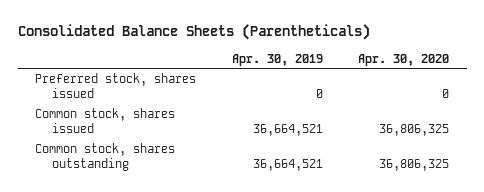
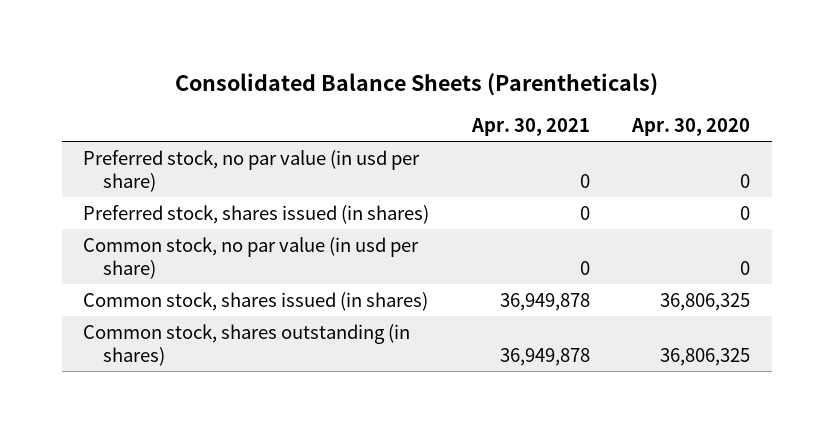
- | Apr. 30, 2019 | Apr. 30, 2020
+ | Apr. 30, 2021 | Apr. 30, 2020
- Preferred stock, shares issued | 0 | 0
- Common stock, shares issued | 36,664,521 | 36,806,325
- Common stock, shares outstanding | 36,664,521 | 36,806,325
+ Preferred stock, no par value (in usd per share) | 0 | 0
+ Preferred stock, shares issued (in shares) | 0 | 0
+ Common stock, no par value (in usd per share) | 0 | 0
+ Common stock, shares issued (in shares) | 36,949,878 | 36,806,325
+ Common stock, shares outstanding (in shares) | 36,949,878 | 36,806,325

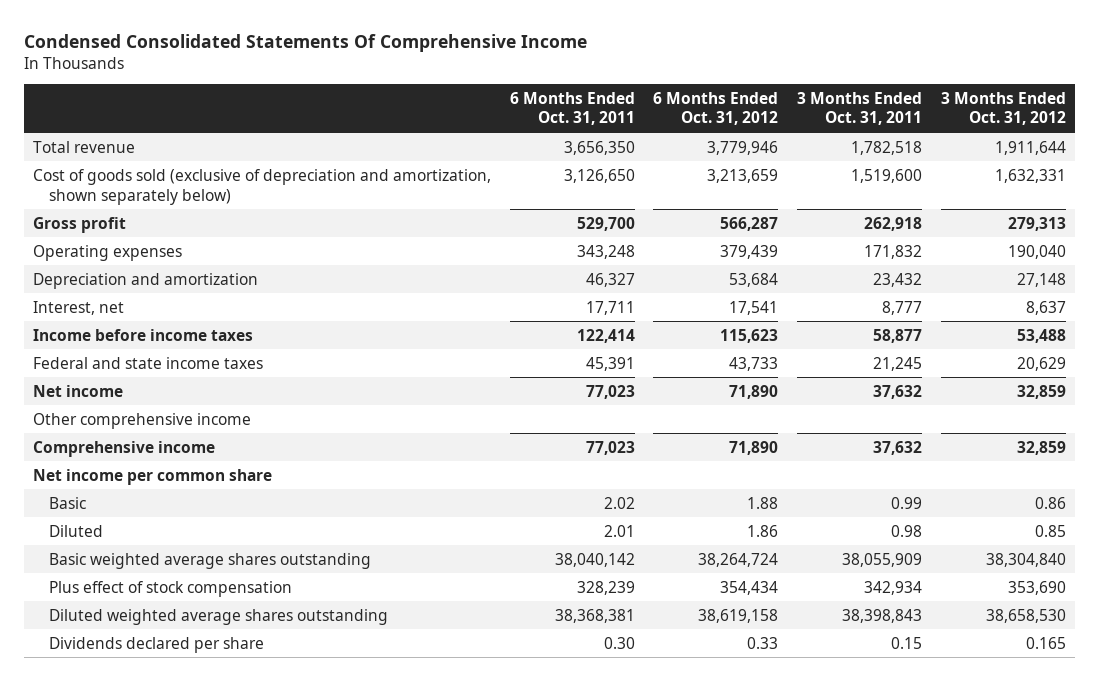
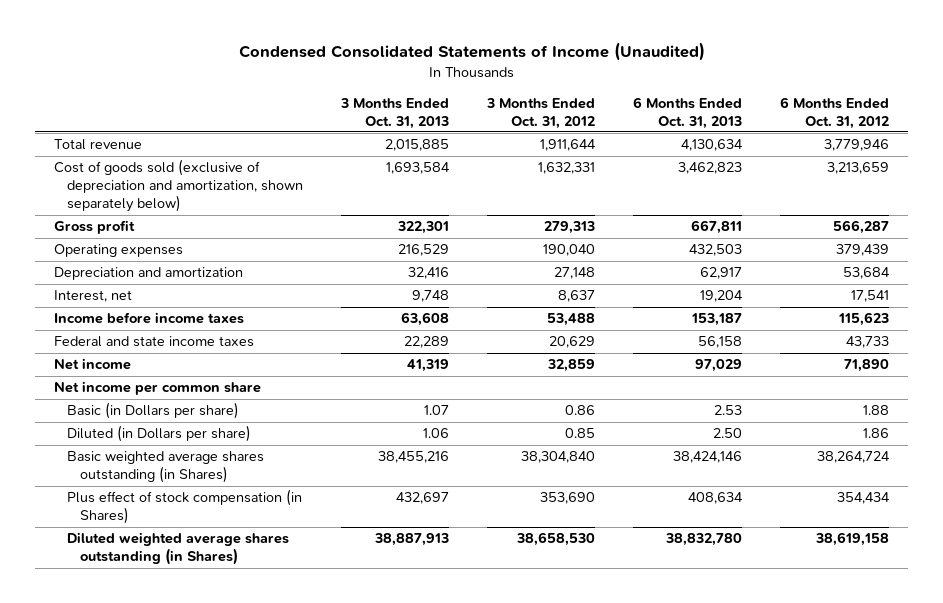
- Condensed Consolidated Statements Of Comprehensive Income
+ Condensed Consolidated Statements of Income (Unaudited)
- | 6 Months Ended Oct. 31, 2011 | 6 Months Ended Oct. 31, 2012 | 3 Months Ended Oct. 31, 2011 | 3 Months Ended Oct. 31, 2012
+ | 3 Months Ended Oct. 31, 2013 | 3 Months Ended Oct. 31, 2012 | 6 Months Ended Oct. 31, 2013 | 6 Months Ended Oct. 31, 2012
- Other comprehensive income
- Comprehensive income | 77,023 | 71,890 | 37,632 | 32,859
- Basic | 2.02 | 1.88 | 0.99 | 0.86
- Diluted | 2.01 | 1.86 | 0.98 | 0.85
- Basic weighted average shares outstanding | 38,040,142 | 38,264,724 | 38,055,909 | 38,304,840
- Plus effect of stock compensation | 328,239 | 354,434 | 342,934 | 353,690
- Diluted weighted average shares outstanding | 38,368,381 | 38,619,158 | 38,398,843 | 38,658,530
- Dividends declared per share | 0.30 | 0.33 | 0.15 | 0.165
+ Basic (in Dollars per share) | 1.07 | 0.86 | 2.53 | 1.88
+ Diluted (in Dollars per share) | 1.06 | 0.85 | 2.50 | 1.86
+ Basic weighted average shares outstanding (in Shares) | 38,455,216 | 38,304,840 | 38,424,146 | 38,264,724
+ Plus effect of stock compensation (in Shares) | 432,697 | 353,690 | 408,634 | 354,434
+ Diluted weighted average shares outstanding (in Shares) | 38,887,913 | 38,658,530 | 38,832,780 | 38,619,158

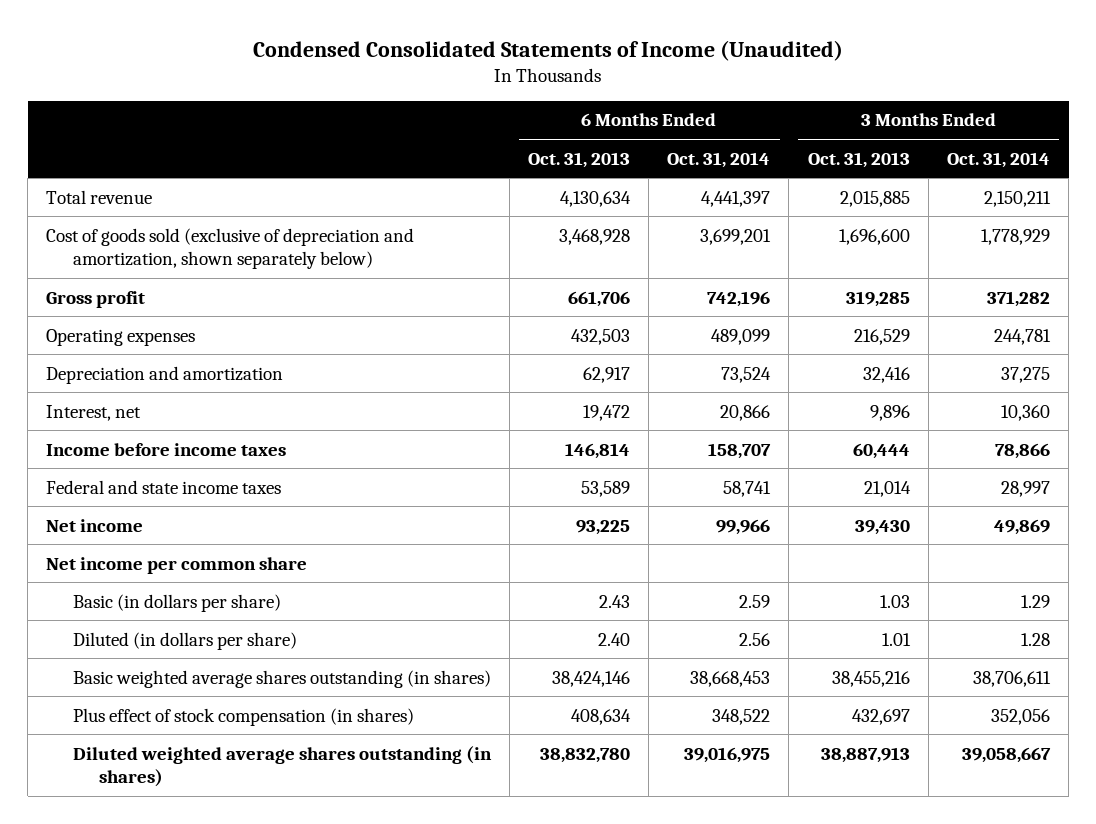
- | 3 Months Ended Oct. 31, 2013 | 3 Months Ended Oct. 31, 2012 | 6 Months Ended Oct. 31, 2013 | 6 Months Ended Oct. 31, 2012
+ | 6 Months Ended Oct. 31, 2013 | 6 Months Ended Oct. 31, 2014 | 3 Months Ended Oct. 31, 2013 | 3 Months Ended Oct. 31, 2014
- Cost of goods sold (exclusive of depreciation and amortization, shown separately below) | 1,693,584 | 1,632,331 | 3,462,823 | 3,213,659
- Gross profit | 322,301 | 279,313 | 667,811 | 566,287
+ Cost of goods sold (exclusive of depreciation and amortization, shown separately below) | 3,468,928 | 3,699,201 | 1,696,600 | 1,778,929
+ Gross profit | 661,706 | 742,196 | 319,285 | 371,282
- Interest, net | 9,748 | 8,637 | 19,204 | 17,541
- Income before income taxes | 63,608 | 53,488 | 153,187 | 115,623
- Federal and state income taxes | 22,289 | 20,629 | 56,158 | 43,733
- Net income | 41,319 | 32,859 | 97,029 | 71,890
+ Interest, net | 19,472 | 20,866 | 9,896 | 10,360
+ Income before income taxes | 146,814 | 158,707 | 60,444 | 78,866
+ Federal and state income taxes | 53,589 | 58,741 | 21,014 | 28,997
+ Net income | 93,225 | 99,966 | 39,430 | 49,869
- Basic (in Dollars per share) | 1.07 | 0.86 | 2.53 | 1.88
- Diluted (in Dollars per share) | 1.06 | 0.85 | 2.50 | 1.86
- Basic weighted average shares outstanding (in Shares) | 38,455,216 | 38,304,840 | 38,424,146 | 38,264,724
- Plus effect of stock compensation (in Shares) | 432,697 | 353,690 | 408,634 | 354,434
- Diluted weighted average shares outstanding (in Shares) | 38,887,913 | 38,658,530 | 38,832,780 | 38,619,158
+ Basic (in dollars per share) | 2.43 | 2.59 | 1.03 | 1.29
+ Diluted (in dollars per share) | 2.40 | 2.56 | 1.01 | 1.28
+ Basic weighted average shares outstanding (in shares) | 38,424,146 | 38,668,453 | 38,455,216 | 38,706,611
+ Plus effect of stock compensation (in shares) | 408,634 | 348,522 | 432,697 | 352,056
+ Diluted weighted average shares outstanding (in shares) | 38,832,780 | 39,016,975 | 38,887,913 | 39,058,667

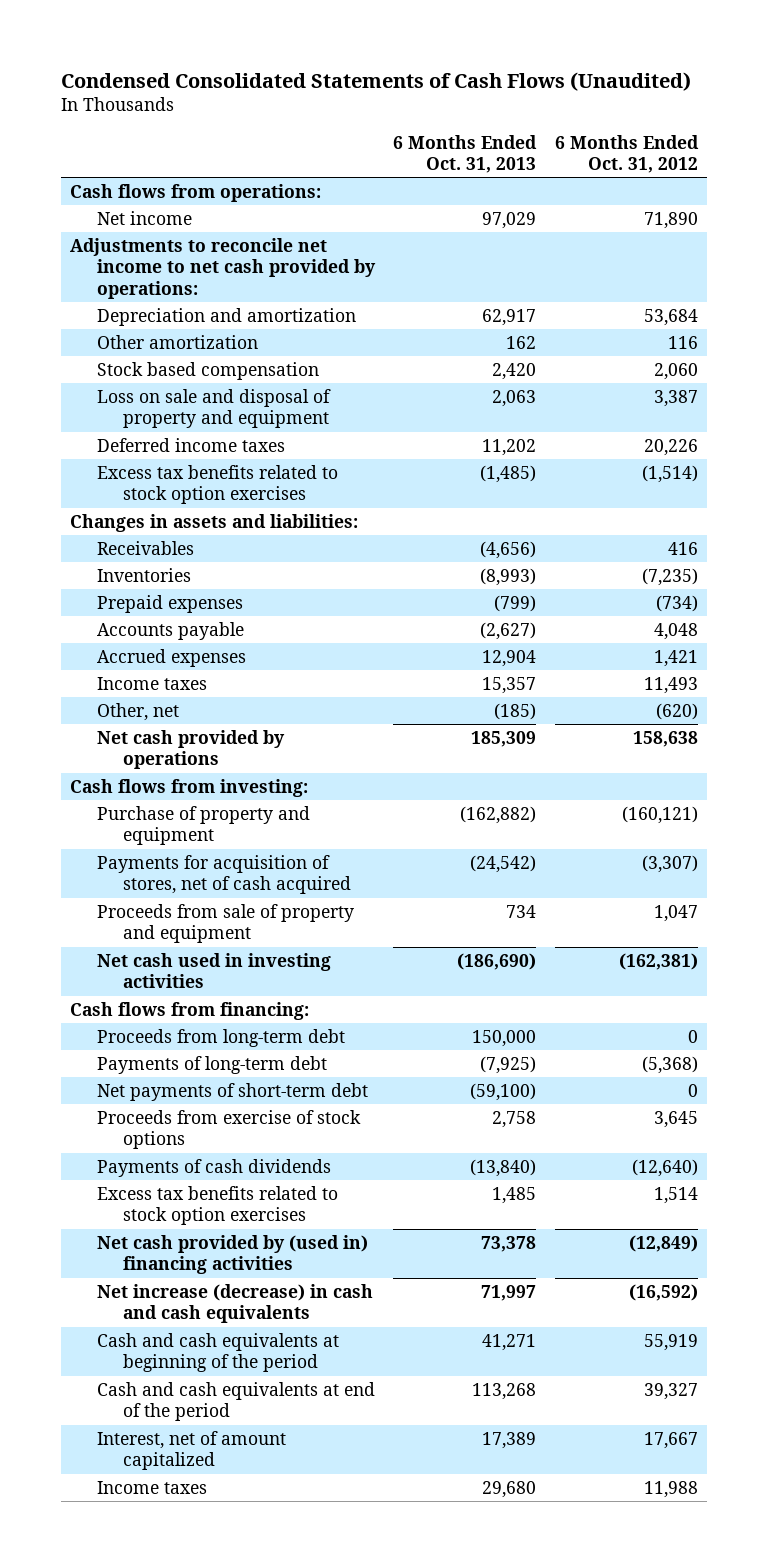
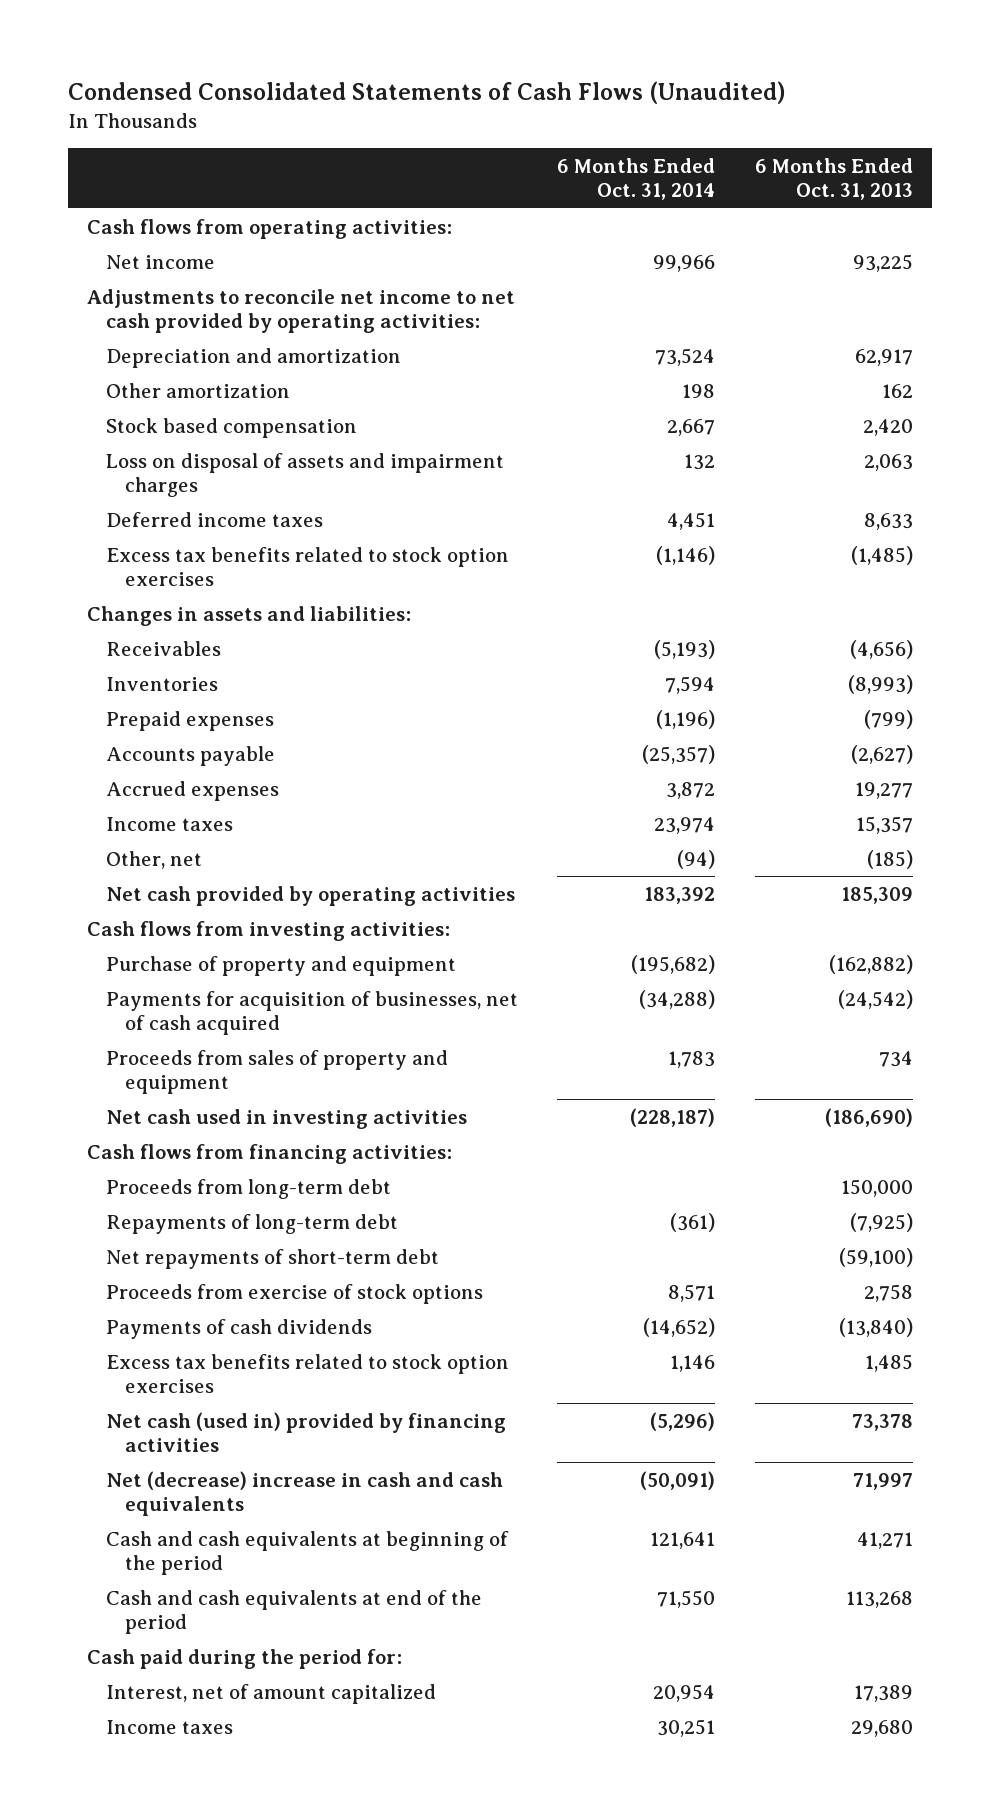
- | 6 Months Ended Oct. 31, 2013 | 6 Months Ended Oct. 31, 2012
+ | 6 Months Ended Oct. 31, 2014 | 6 Months Ended Oct. 31, 2013
- Cash flows from operations:
- Net income | 97,029 | 71,890
- Adjustments to reconcile net income to net cash provided by operations:
+ Cash flows from operating activities:
+ Net income | 99,966 | 93,225
+ Adjustments to reconcile net income to net cash provided by operating activities:
- Loss on sale and disposal of property and equipment | 2,063 | 3,387
- Deferred income taxes | 11,202 | 20,226
+ Loss on disposal of assets and impairment charges | 132 | 2,063
+ Deferred income taxes | 4,451 | 8,633
- Accrued expenses | 12,904 | 1,421
+ Accrued expenses | 3,872 | 19,277
- Net cash provided by operations | 185,309 | 158,638
- Cash flows from investing:
+ Net cash provided by operating activities | 183,392 | 185,309
+ Cash flows from investing activities:
- Payments for acquisition of stores, net of cash acquired | (24,542) | (3,307)
- Proceeds from sale of property and equipment | 734 | 1,047
+ Payments for acquisition of businesses, net of cash acquired | (34,288) | (24,542)
+ Proceeds from sales of property and equipment | 1,783 | 734
- Cash flows from financing:
+ Cash flows from financing activities:
- Payments of long-term debt | (7,925) | (5,368)
- Net payments of short-term debt | (59,100) | 0
+ Repayments of long-term debt | (361) | (7,925)
+ Net repayments of short-term debt | | (59,100)
- Net cash provided by (used in) financing activities | 73,378 | (12,849)
- Net increase (decrease) in cash and cash equivalents | 71,997 | (16,592)
+ Net cash (used in) provided by financing activities | (5,296) | 73,378
+ Net (decrease) increase in cash and cash equivalents | (50,091) | 71,997
+ Cash paid during the period for:

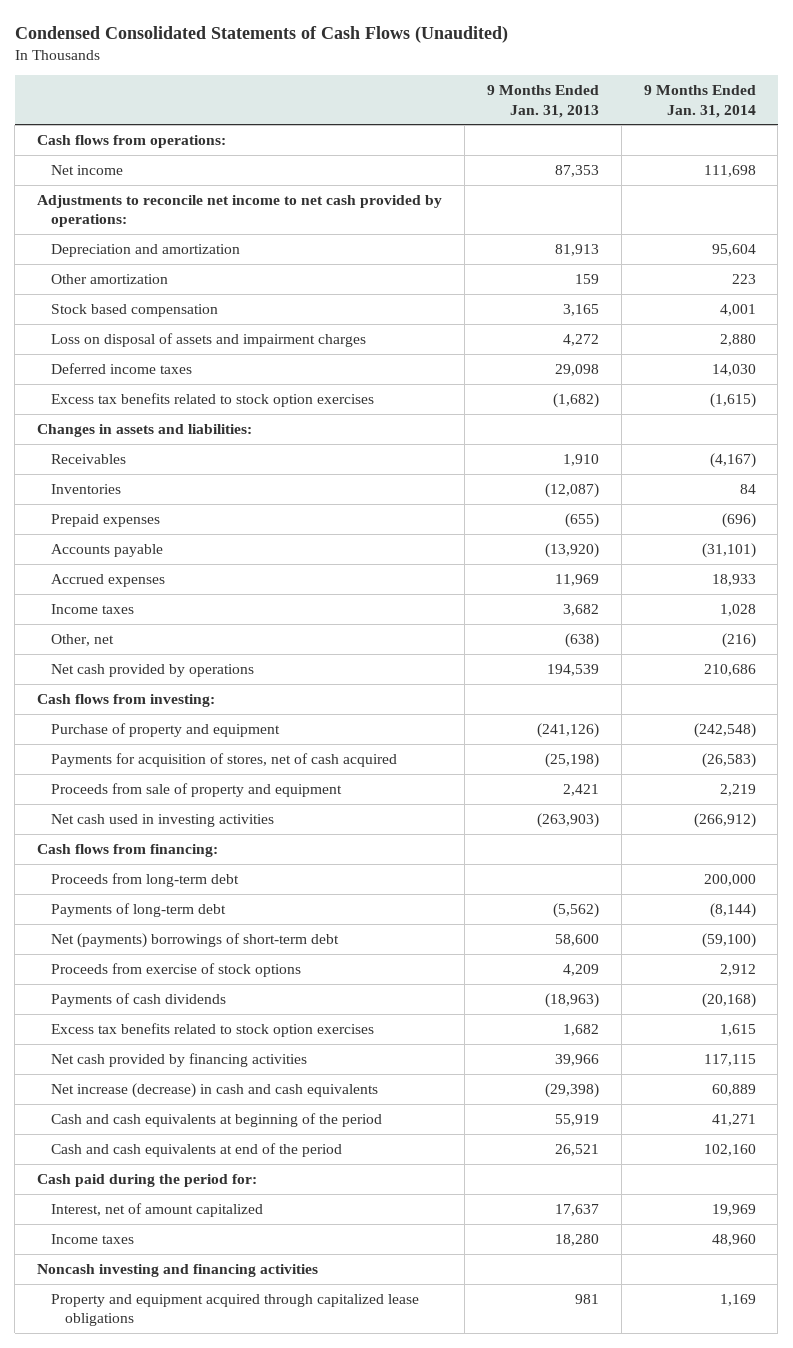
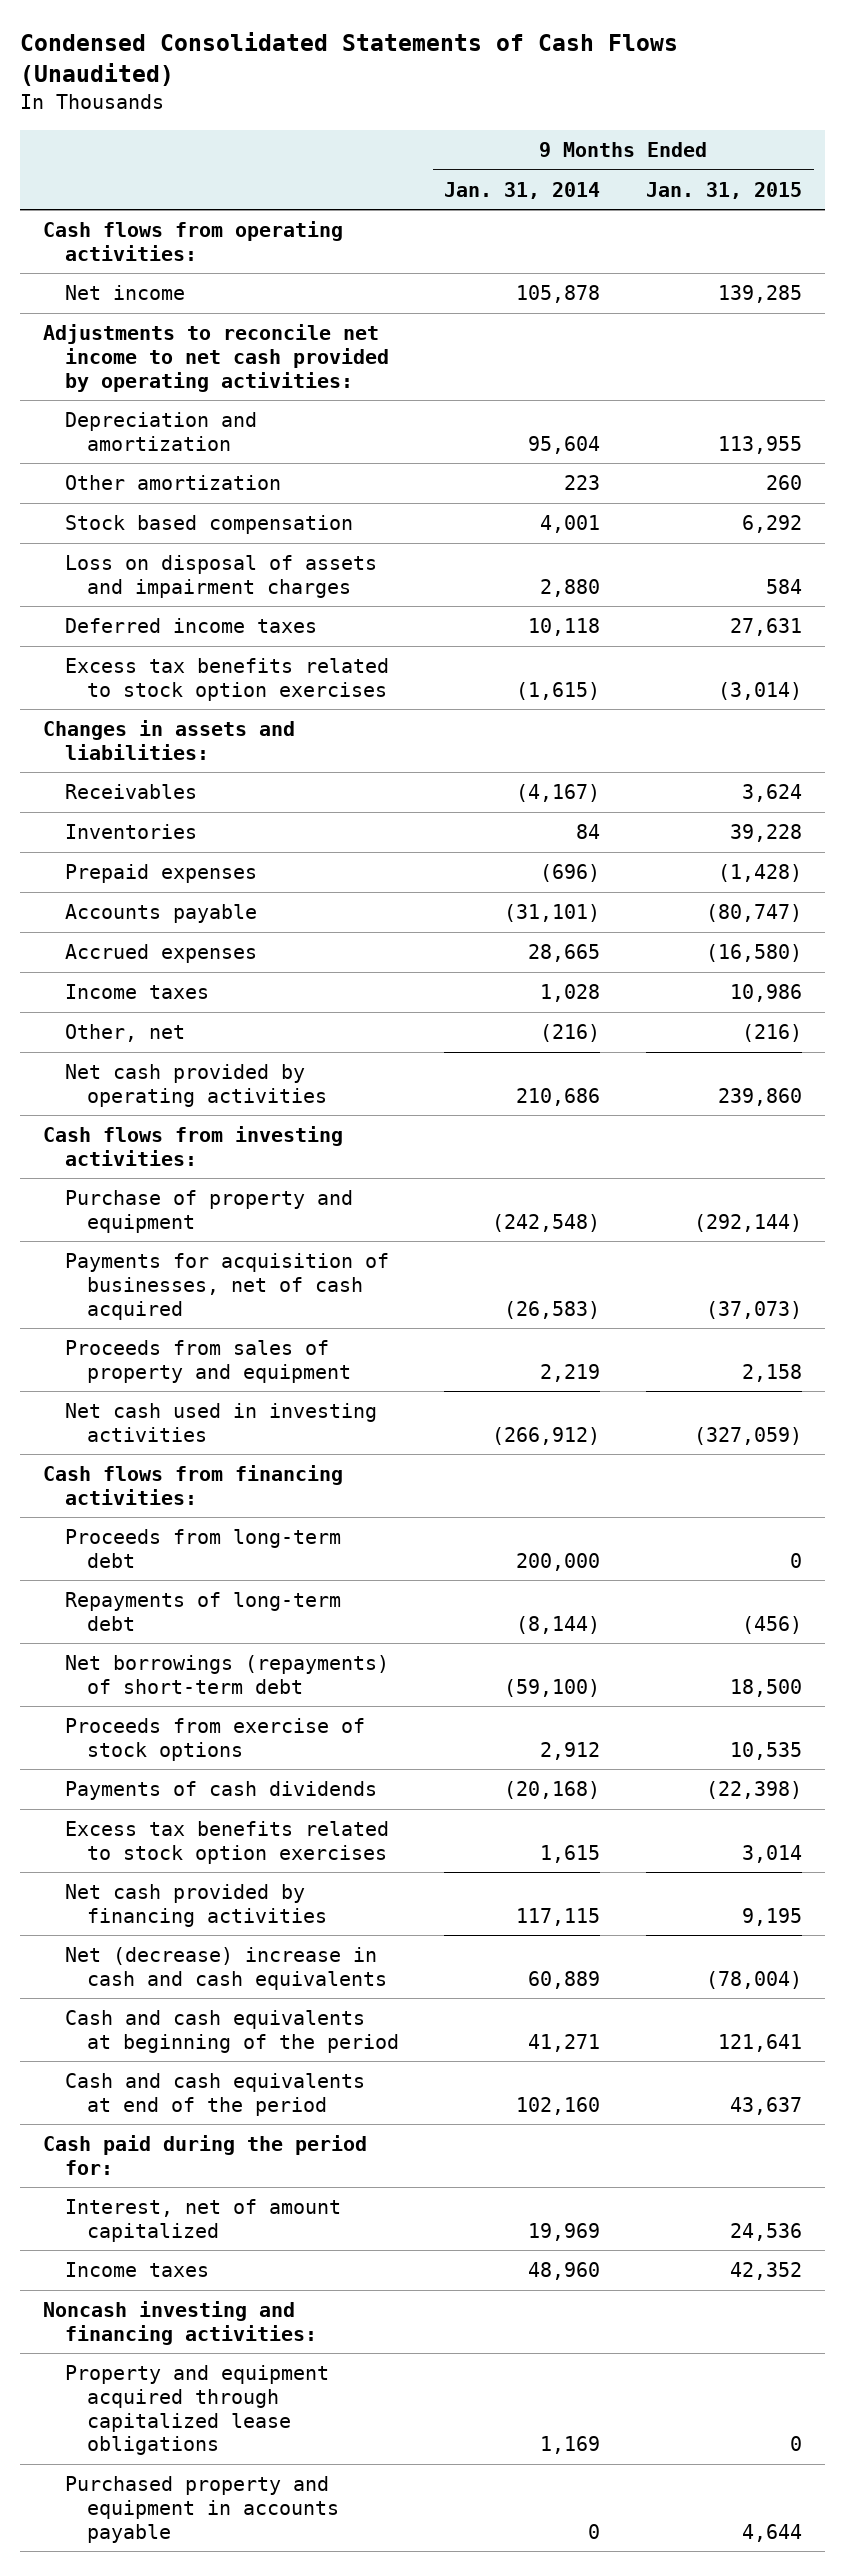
- | 9 Months Ended Jan. 31, 2013 | 9 Months Ended Jan. 31, 2014
+ | 9 Months Ended Jan. 31, 2014 | 9 Months Ended Jan. 31, 2015
- Cash flows from operations:
- Net income | 87,353 | 111,698
- Adjustments to reconcile net income to net cash provided by operations:
+ Cash flows from operating activities:
+ Net income | 105,878 | 139,285
+ Adjustments to reconcile net income to net cash provided by operating activities:
- Deferred income taxes | 29,098 | 14,030
+ Deferred income taxes | 10,118 | 27,631
- Accrued expenses | 11,969 | 18,933
+ Accrued expenses | 28,665 | (16,580)
- Net cash provided by operations | 194,539 | 210,686
- Cash flows from investing:
+ Net cash provided by operating activities | 210,686 | 239,860
+ Cash flows from investing activities:
- Payments for acquisition of stores, net of cash acquired | (25,198) | (26,583)
- Proceeds from sale of property and equipment | 2,421 | 2,219
+ Payments for acquisition of businesses, net of cash acquired | (26,583) | (37,073)
+ Proceeds from sales of property and equipment | 2,219 | 2,158
- Cash flows from financing:
+ Cash flows from financing activities:
- Payments of long-term debt | (5,562) | (8,144)
- Net (payments) borrowings of short-term debt | 58,600 | (59,100)
+ Repayments of long-term debt | (8,144) | (456)
+ Net borrowings (repayments) of short-term debt | (59,100) | 18,500
- Net increase (decrease) in cash and cash equivalents | (29,398) | 60,889
+ Net (decrease) increase in cash and cash equivalents | 60,889 | (78,004)
- Noncash investing and financing activities
+ Noncash investing and financing activities:
+ Purchased property and equipment in accounts payable | 0 | 4,644

